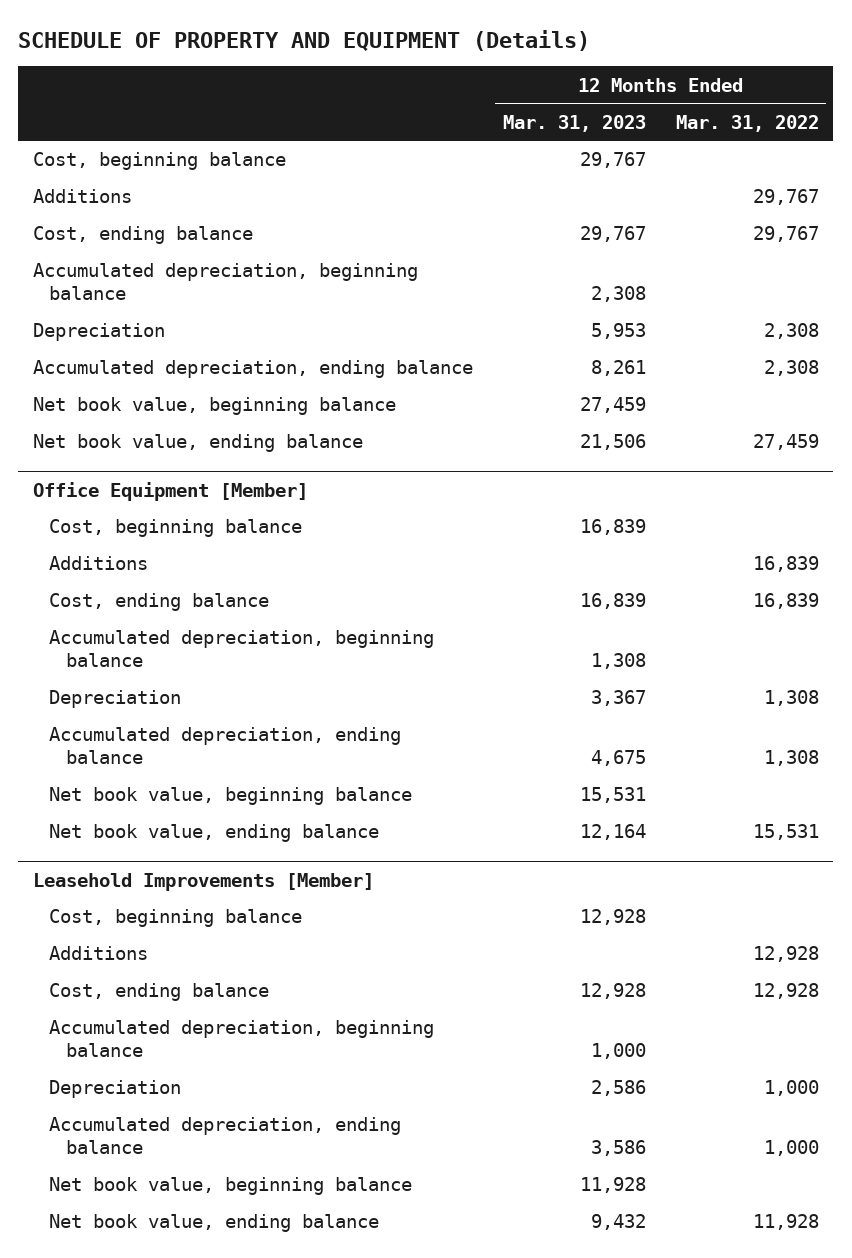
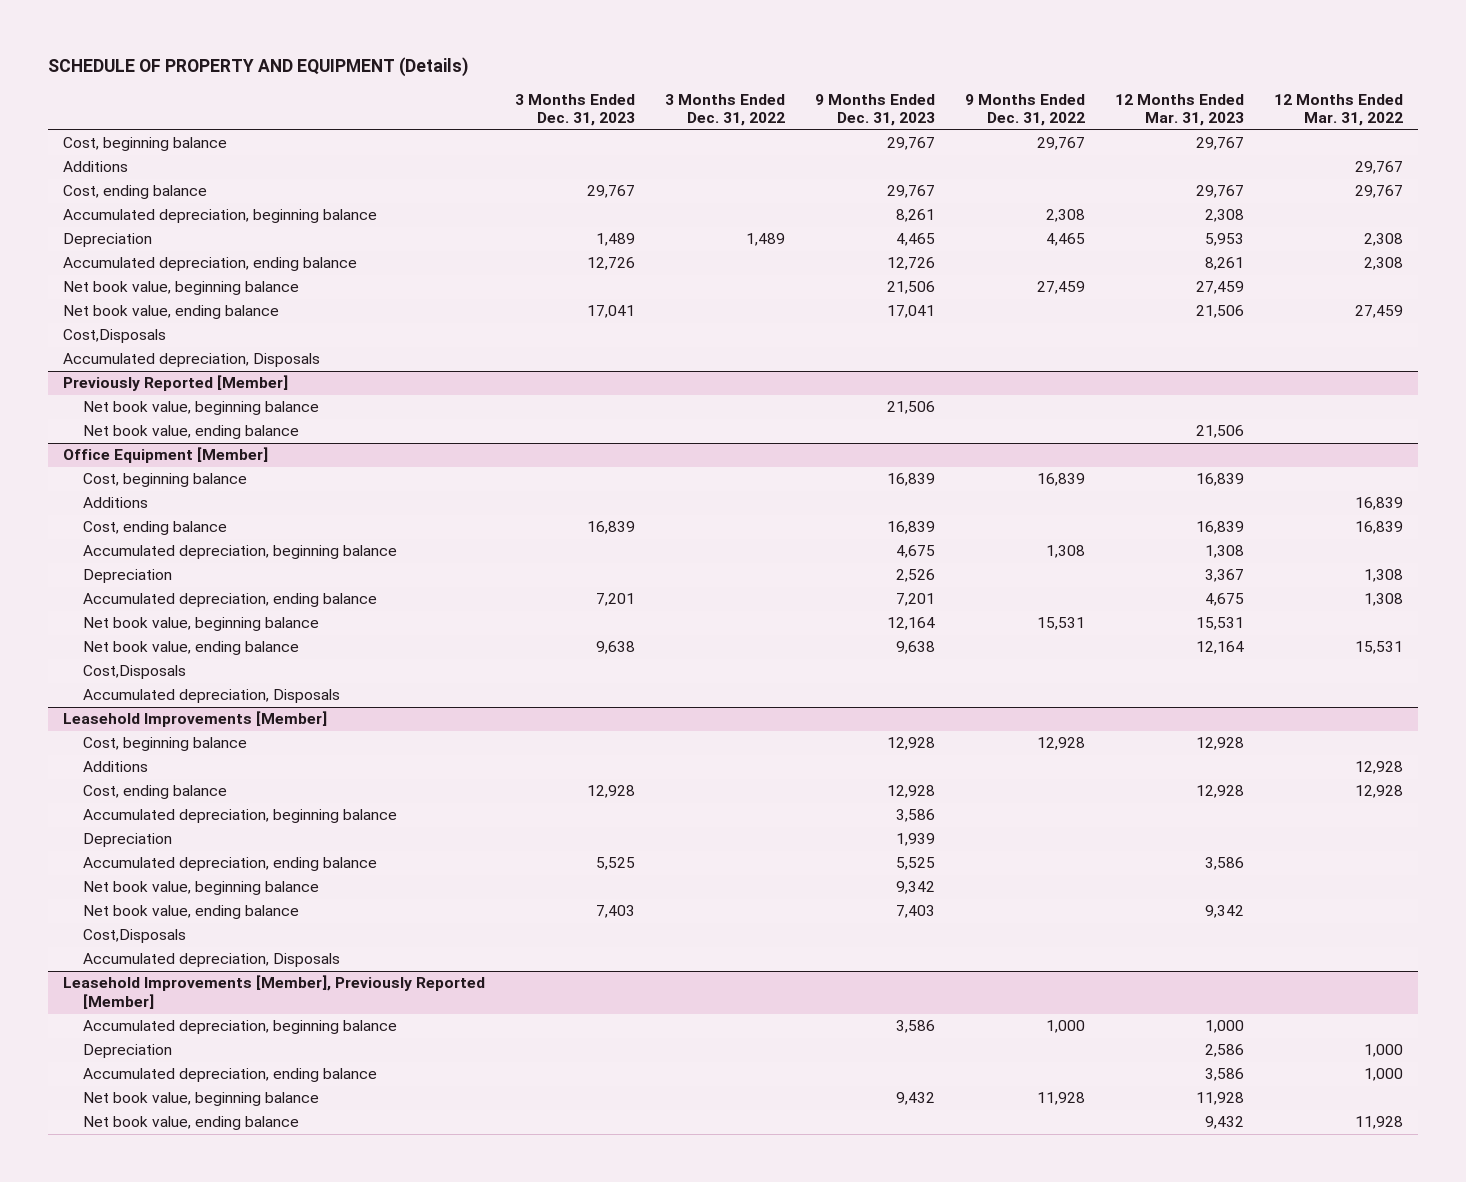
- | 12 Months Ended Mar. 31, 2023 | 12 Months Ended Mar. 31, 2022
+ | 3 Months Ended Dec. 31, 2023 | 3 Months Ended Dec. 31, 2022 | 9 Months Ended Dec. 31, 2023 | 9 Months Ended Dec. 31, 2022 | 12 Months Ended Mar. 31, 2023 | 12 Months Ended Mar. 31, 2022
+ Cost,Disposals
+ Accumulated depreciation, Disposals
+ Previously Reported [Member]
+ Net book value, beginning balance | | | 21,506 | | |
+ Net book value, ending balance | | | | | 21,506 |
@ Office Equipment [Member]
+ Cost,Disposals
+ Accumulated depreciation, Disposals
@ Leasehold Improvements [Member]
+ Accumulated depreciation, beginning balance | | | 3,586 | | |
+ Depreciation | | | 1,939 | | |
+ Accumulated depreciation, ending balance | 5,525 | | 5,525 | | 3,586 |
+ Net book value, beginning balance | | | 9,342 | | |
+ Net book value, ending balance | 7,403 | | 7,403 | | 9,342 |
+ Cost,Disposals
+ Accumulated depreciation, Disposals
+ Leasehold Improvements [Member], Previously Reported [Member]

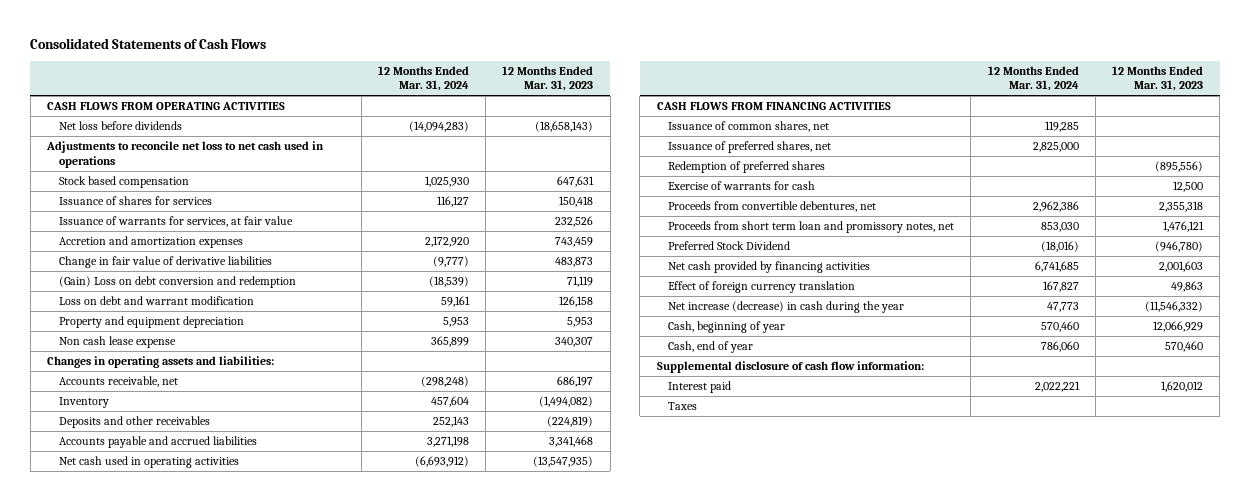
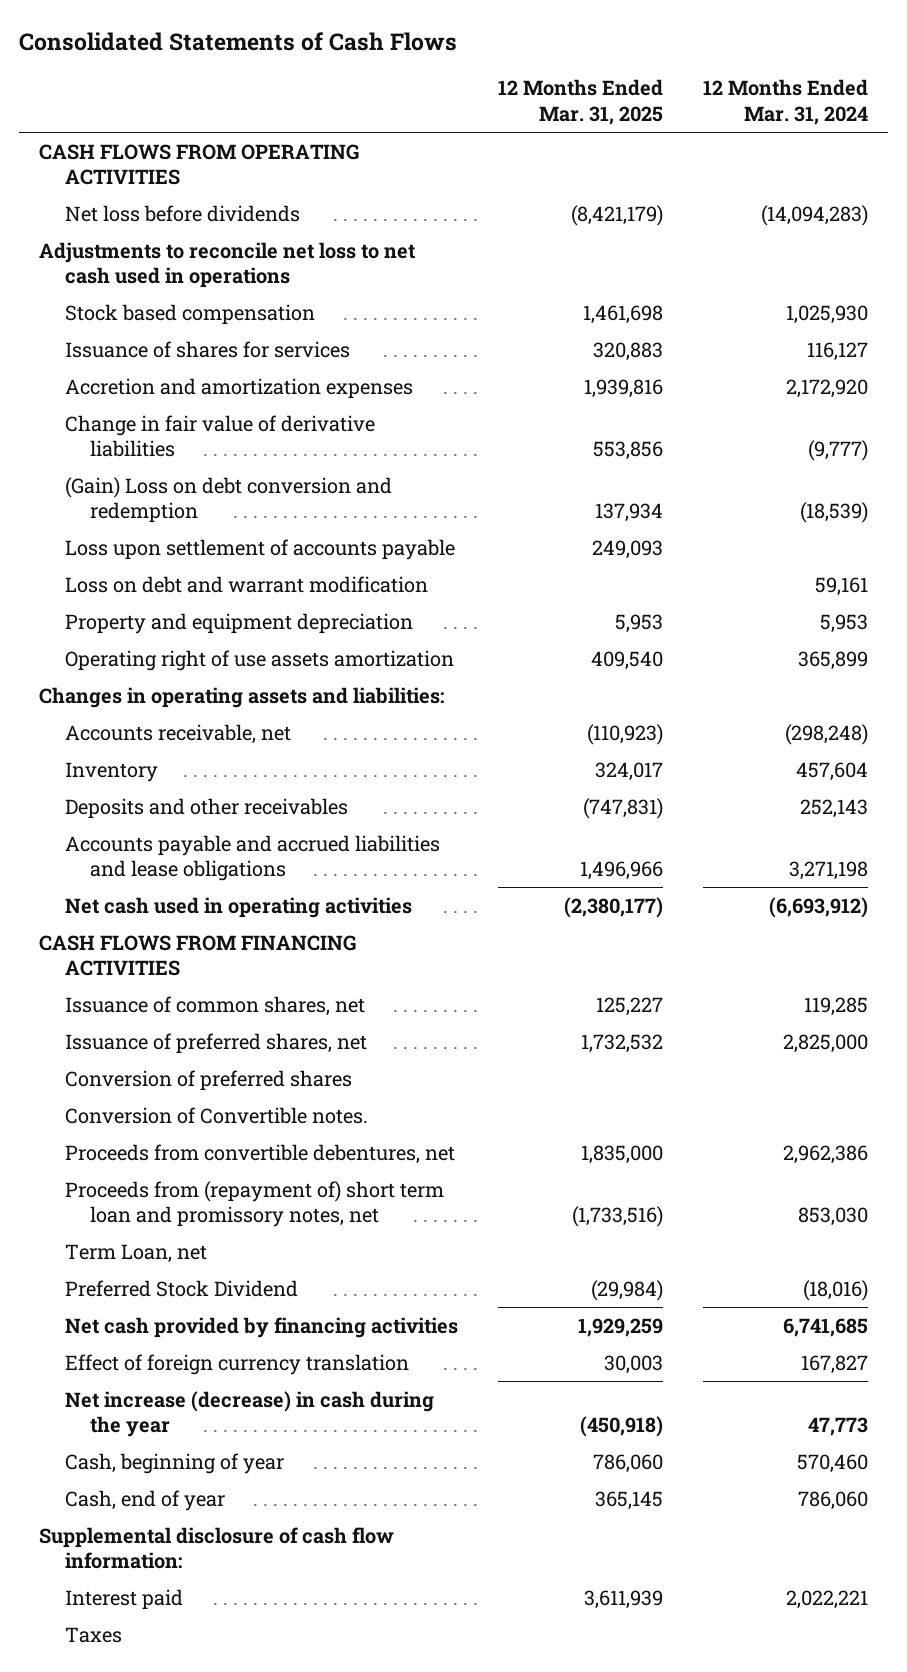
- | 12 Months Ended Mar. 31, 2024 | 12 Months Ended Mar. 31, 2023
+ | 12 Months Ended Mar. 31, 2025 | 12 Months Ended Mar. 31, 2024
- Issuance of warrants for services, at fair value | | 232,526
+ Loss upon settlement of accounts payable | 249,093 |
- Non cash lease expense | 365,899 | 340,307
+ Operating right of use assets amortization | 409,540 | 365,899
- Accounts payable and accrued liabilities | 3,271,198 | 3,341,468
+ Accounts payable and accrued liabilities and lease obligations | 1,496,966 | 3,271,198
- Redemption of preferred shares | | (895,556)
- Exercise of warrants for cash | | 12,500
+ Conversion of preferred shares
+ Conversion of Convertible notes.
- Proceeds from short term loan and promissory notes, net | 853,030 | 1,476,121
+ Proceeds from (repayment of) short term loan and promissory notes, net | (1,733,516) | 853,030
+ Term Loan, net

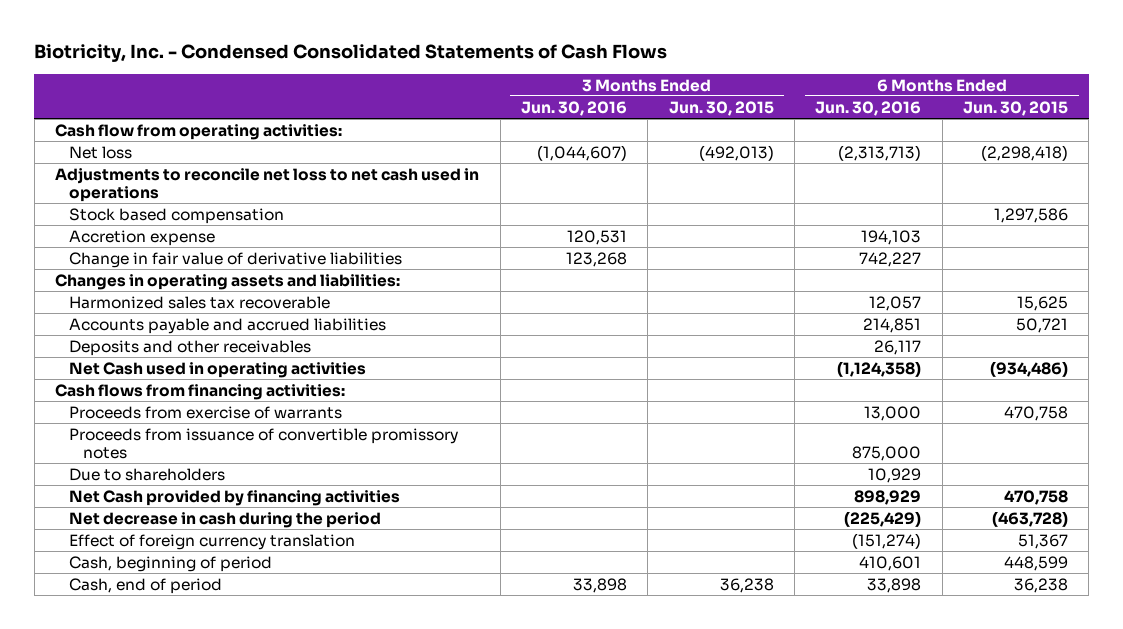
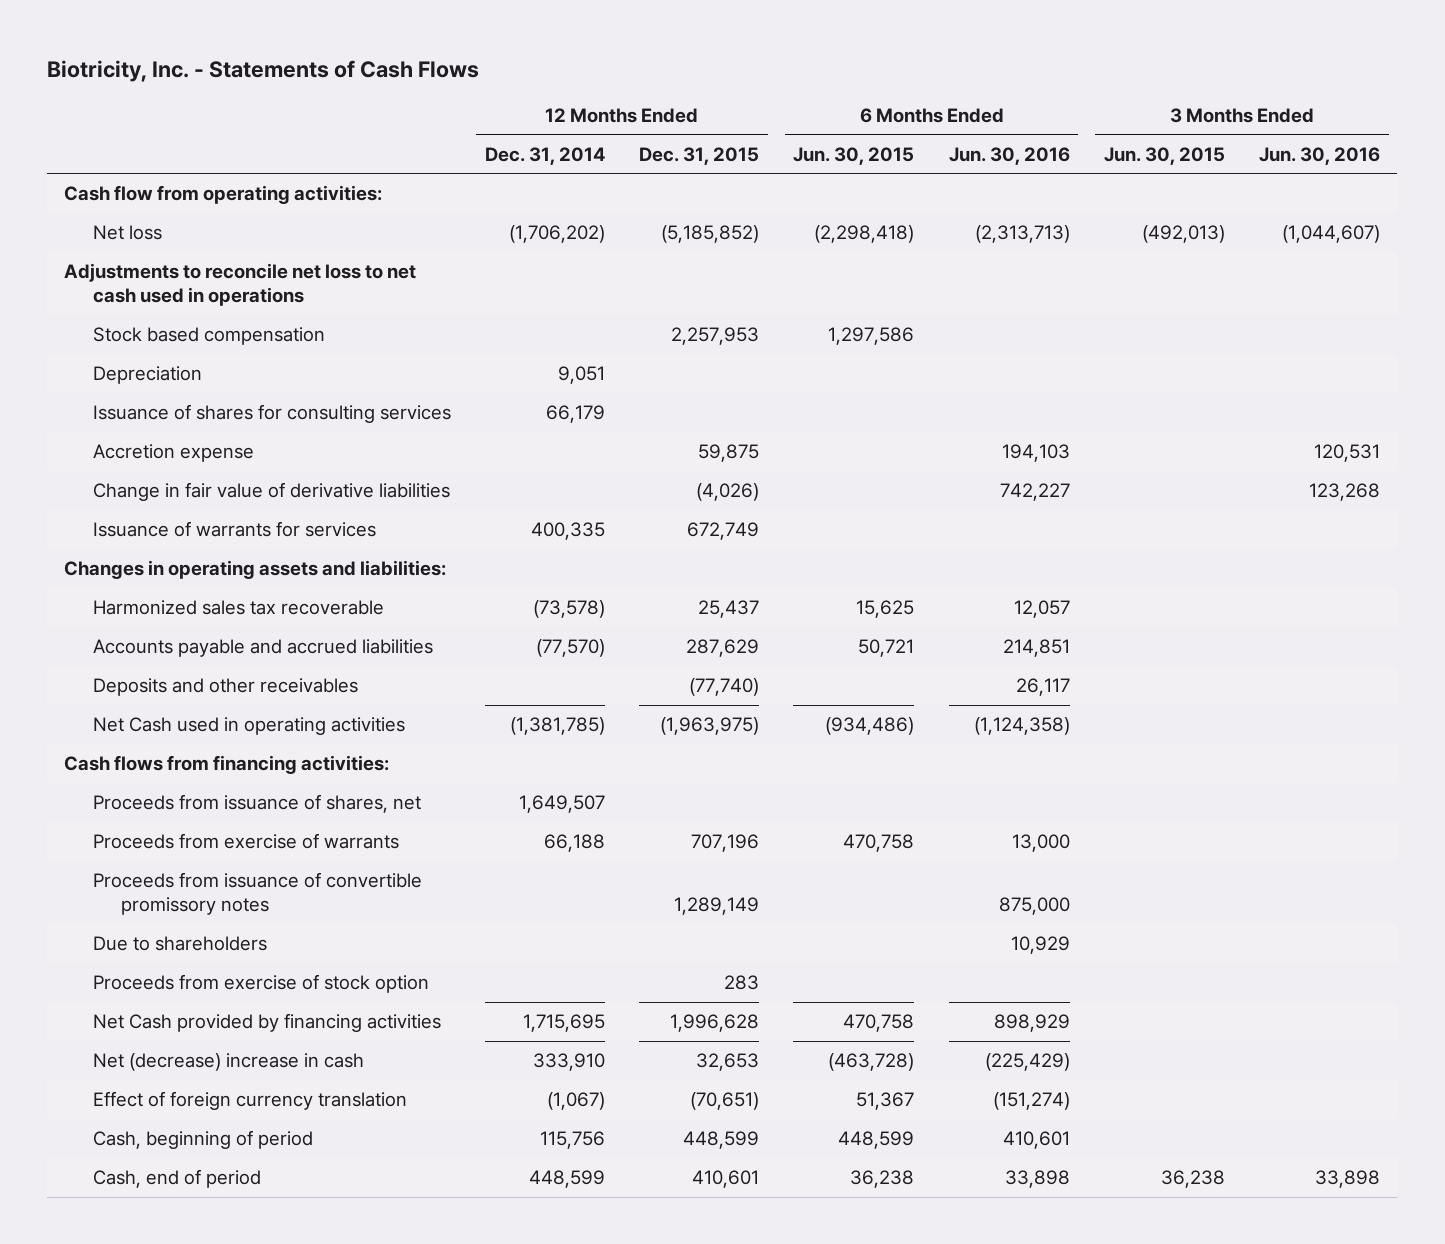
- Biotricity, Inc. - Condensed Consolidated Statements of Cash Flows
+ Biotricity, Inc. - Statements of Cash Flows
- | 3 Months Ended Jun. 30, 2016 | 3 Months Ended Jun. 30, 2015 | 6 Months Ended Jun. 30, 2016 | 6 Months Ended Jun. 30, 2015
+ | 12 Months Ended Dec. 31, 2014 | 12 Months Ended Dec. 31, 2015 | 6 Months Ended Jun. 30, 2015 | 6 Months Ended Jun. 30, 2016 | 3 Months Ended Jun. 30, 2015 | 3 Months Ended Jun. 30, 2016
+ Depreciation | 9,051 | | | | |
+ Issuance of shares for consulting services | 66,179 | | | | |
+ Issuance of warrants for services | 400,335 | 672,749 | | | |
+ Proceeds from issuance of shares, net | 1,649,507 | | | | |
+ Proceeds from exercise of stock option | | 283 | | | |
- Net decrease in cash during the period | | | (225,429) | (463,728)
+ Net (decrease) increase in cash | 333,910 | 32,653 | (463,728) | (225,429) | |

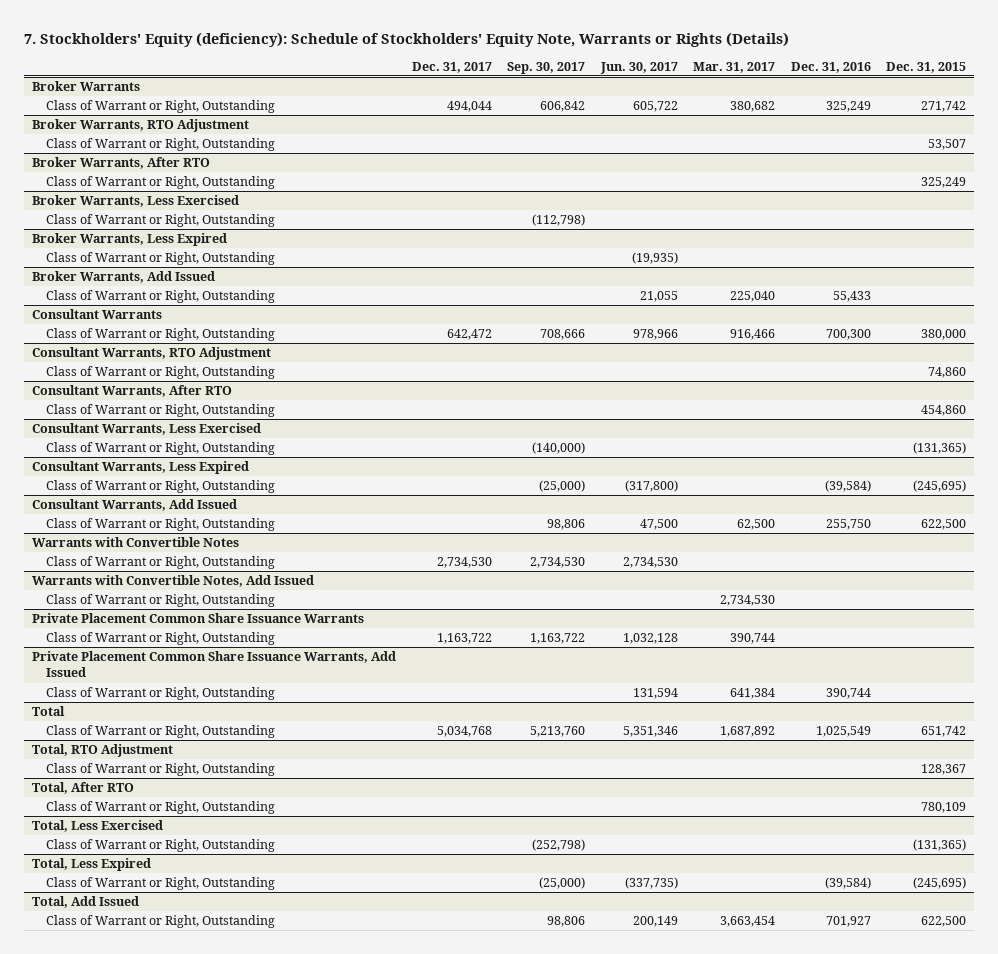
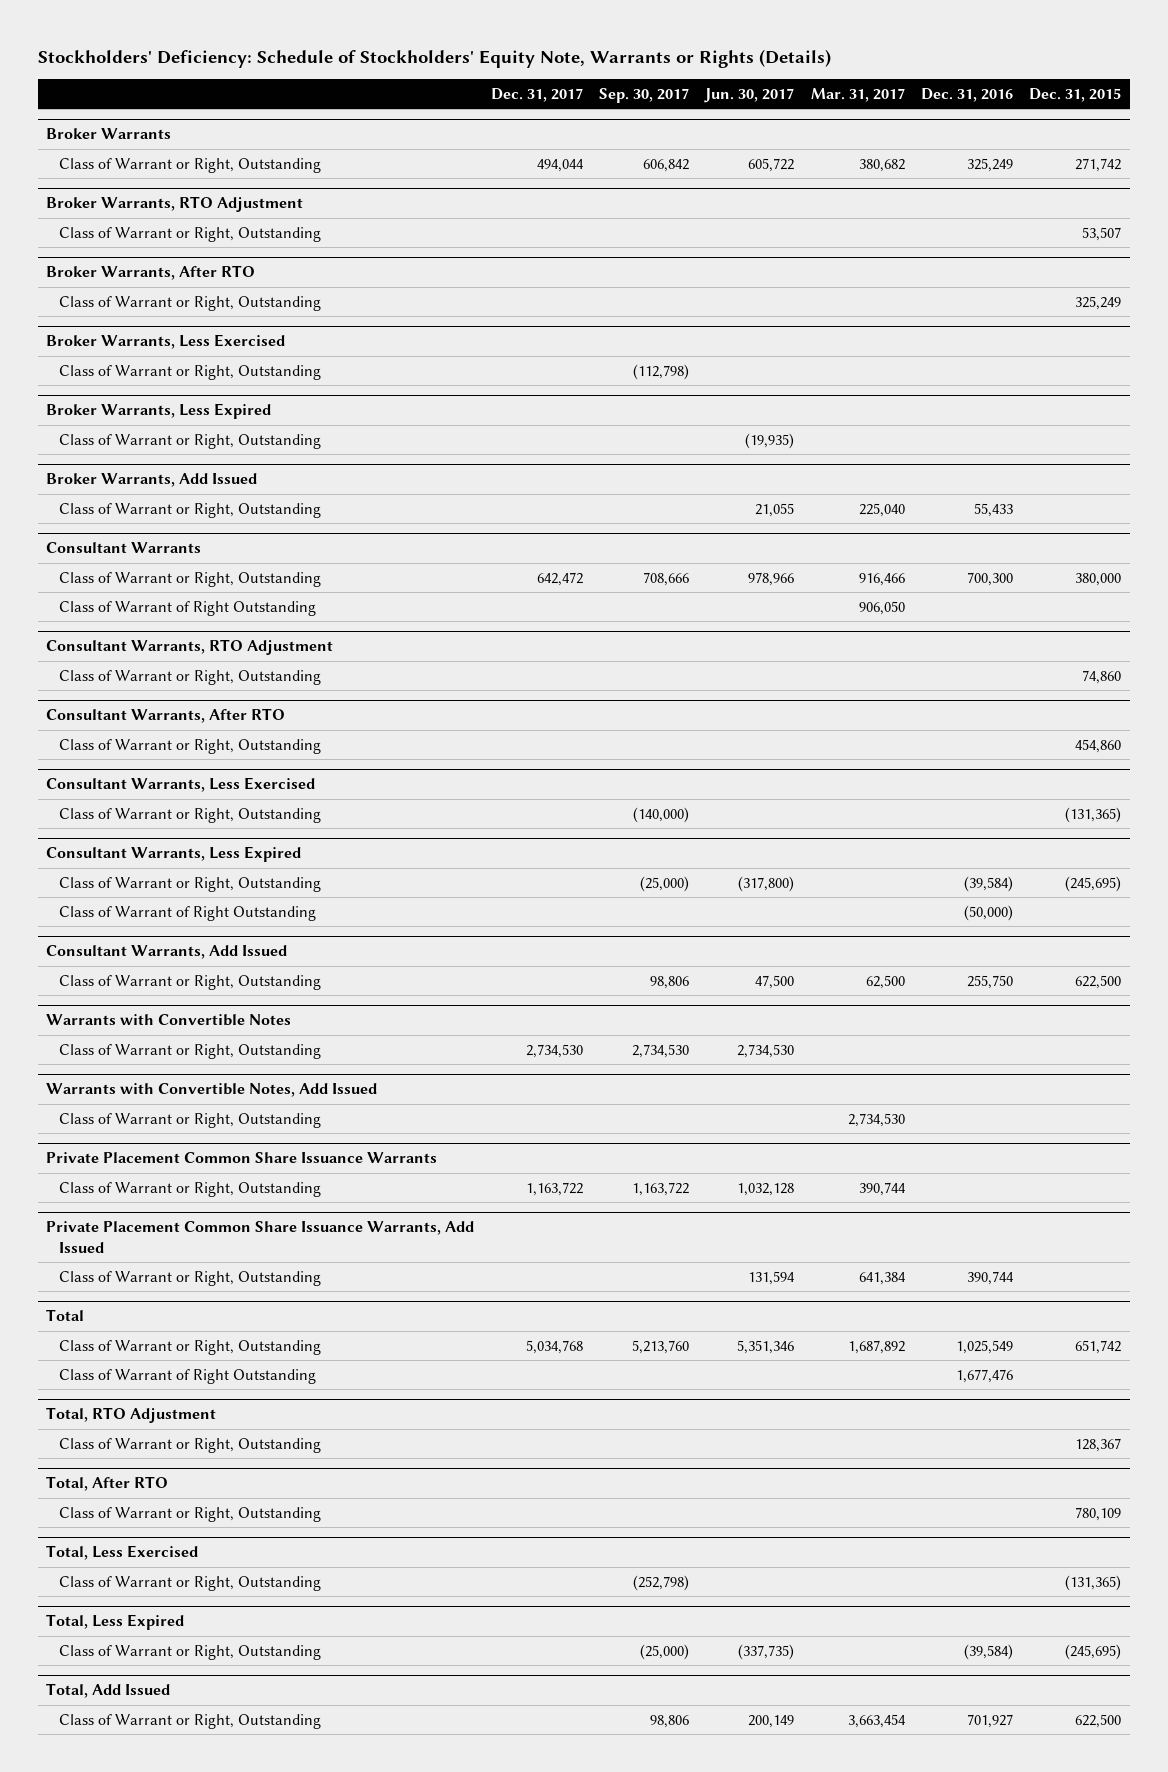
- 7. Stockholders' Equity (deficiency): Schedule of Stockholders' Equity Note, Warrants or Rights (Details)
+ Stockholders' Deficiency: Schedule of Stockholders' Equity Note, Warrants or Rights (Details)
@ Consultant Warrants
+ Class of Warrant of Right Outstanding | | | | 906,050 | |
@ Consultant Warrants, Less Expired
+ Class of Warrant of Right Outstanding | | | | | (50,000) |
@ Total
+ Class of Warrant of Right Outstanding | | | | | 1,677,476 |

